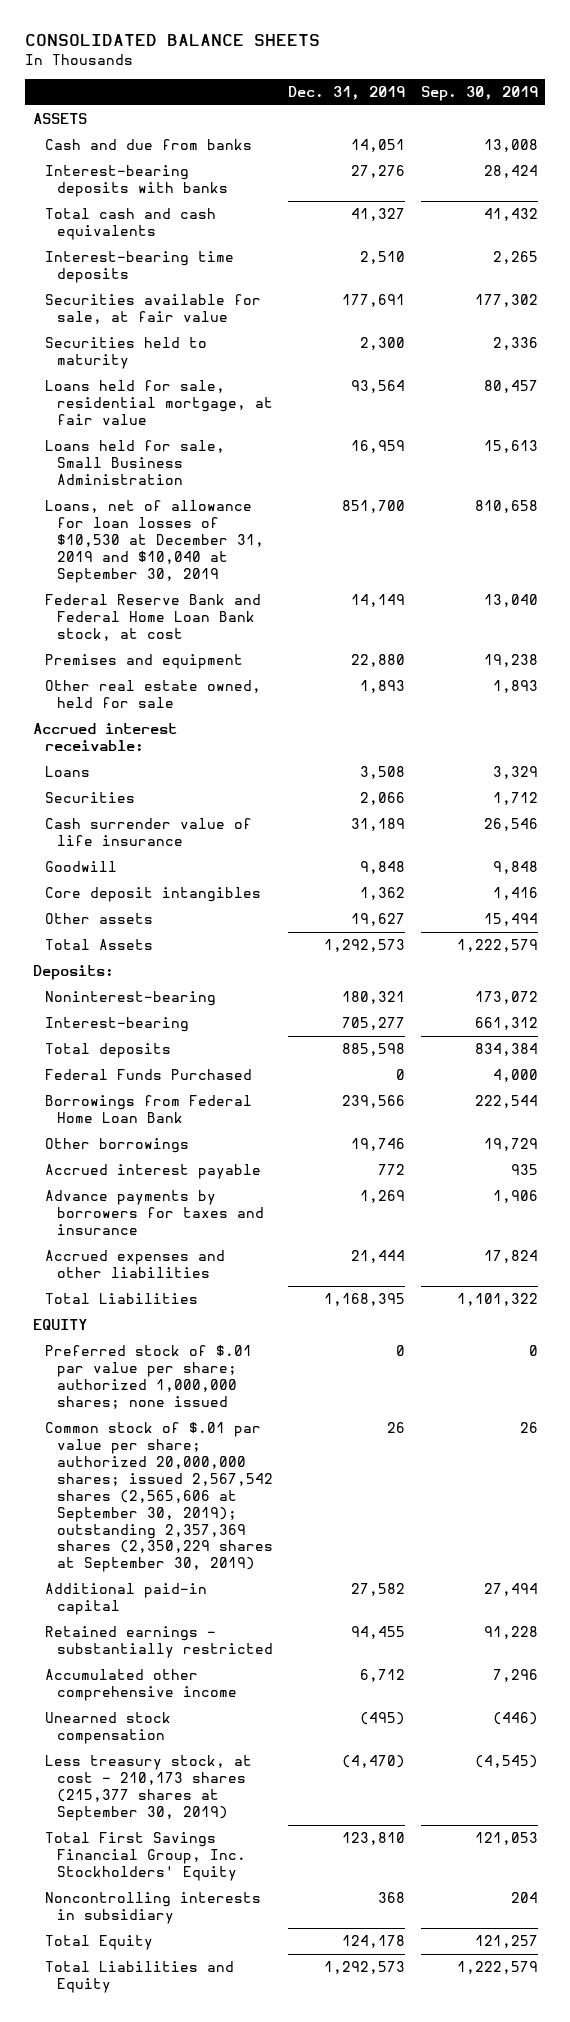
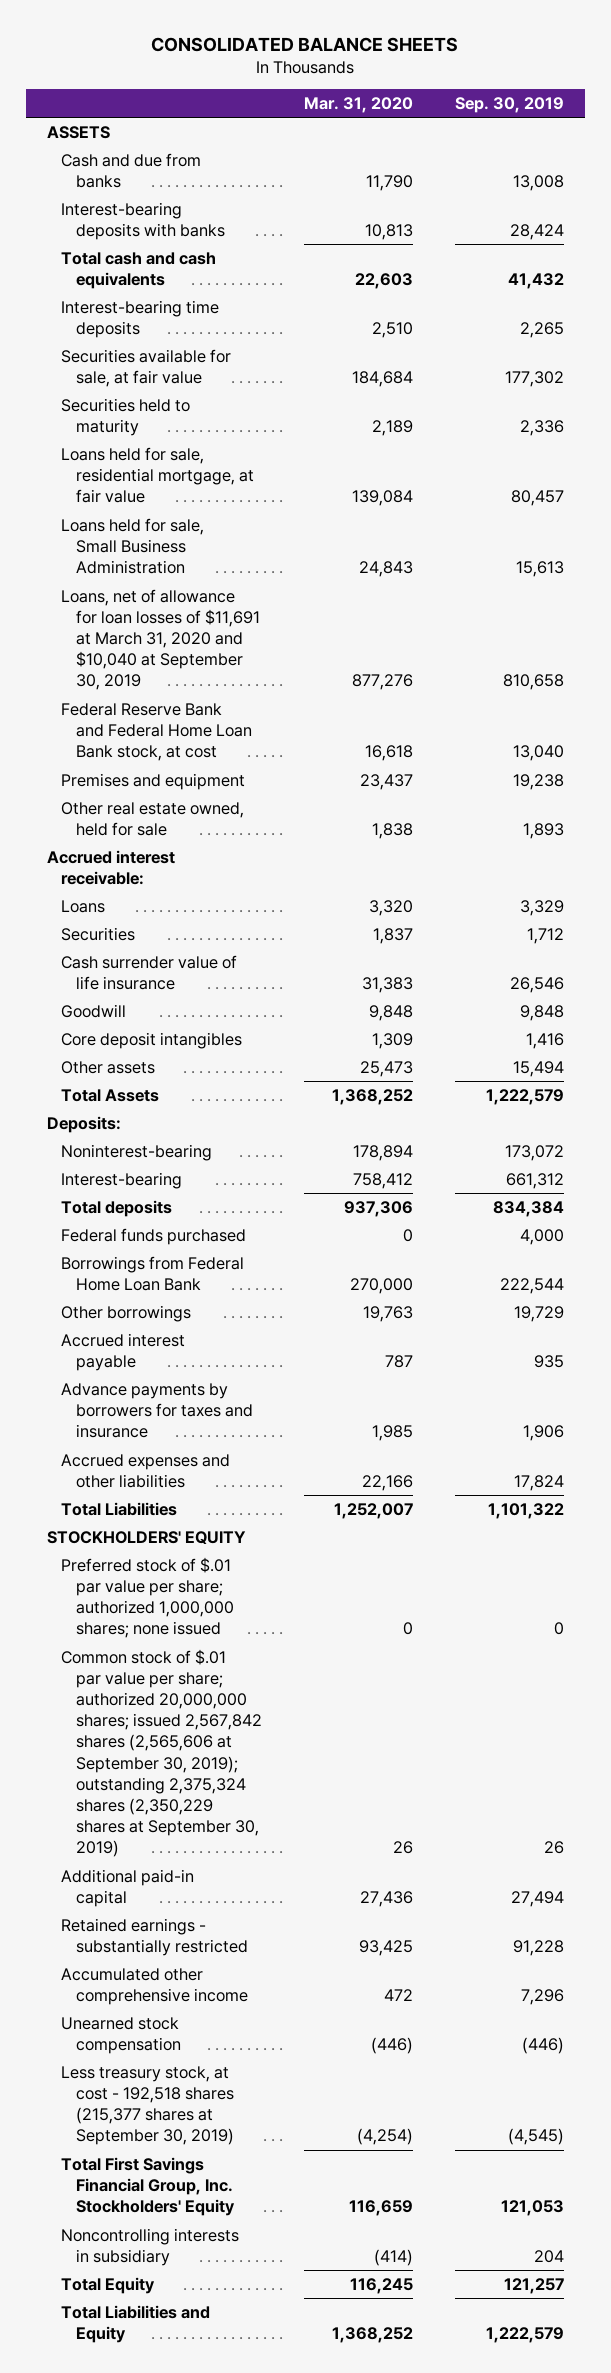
- | Dec. 31, 2019 | Sep. 30, 2019
+ | Mar. 31, 2020 | Sep. 30, 2019
- Loans, net of allowance for loan losses of $10,530 at December 31, 2019 and $10,040 at September 30, 2019 | 851,700 | 810,658
+ Loans, net of allowance for loan losses of $11,691 at March 31, 2020 and $10,040 at September 30, 2019 | 877,276 | 810,658
- Federal Funds Purchased | 0 | 4,000
+ Federal funds purchased | 0 | 4,000
- EQUITY
+ STOCKHOLDERS' EQUITY
- Common stock of $.01 par value per share; authorized 20,000,000 shares; issued 2,567,542 shares (2,565,606 at September 30, 2019); outstanding 2,357,369 shares (2,350,229 shares at September 30, 2019) | 26 | 26
+ Common stock of $.01 par value per share; authorized 20,000,000 shares; issued 2,567,842 shares (2,565,606 at September 30, 2019); outstanding 2,375,324 shares (2,350,229 shares at September 30, 2019) | 26 | 26
- Less treasury stock, at cost - 210,173 shares (215,377 shares at September 30, 2019) | (4,470) | (4,545)
+ Less treasury stock, at cost - 192,518 shares (215,377 shares at September 30, 2019) | (4,254) | (4,545)

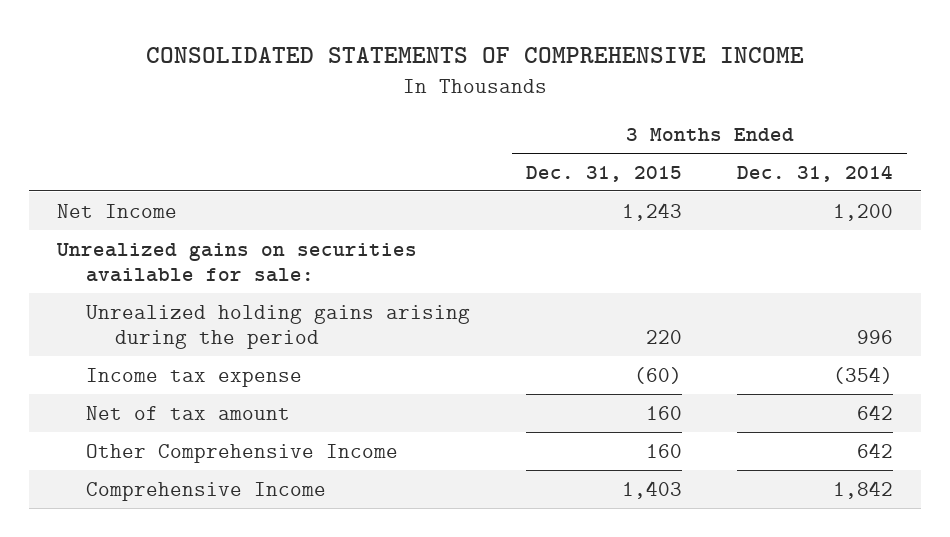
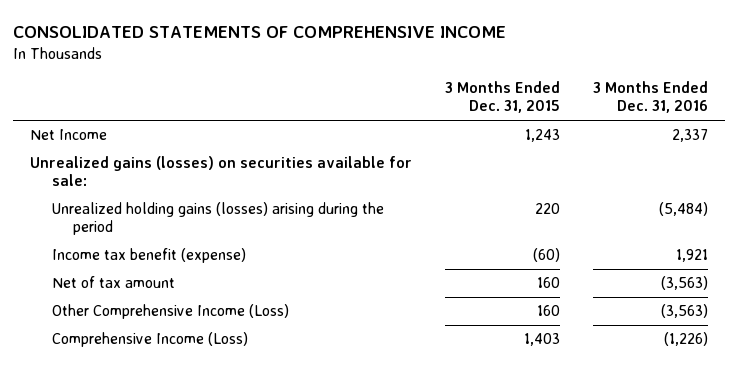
- | 3 Months Ended Dec. 31, 2015 | 3 Months Ended Dec. 31, 2014
+ | 3 Months Ended Dec. 31, 2015 | 3 Months Ended Dec. 31, 2016
- Unrealized gains on securities available for sale:
- Unrealized holding gains arising during the period | 220 | 996
- Income tax expense | (60) | (354)
+ Unrealized gains (losses) on securities available for sale:
+ Unrealized holding gains (losses) arising during the period | 220 | (5,484)
+ Income tax benefit (expense) | (60) | 1,921
- Other Comprehensive Income | 160 | 642
- Comprehensive Income | 1,403 | 1,842
+ Other Comprehensive Income (Loss) | 160 | (3,563)
+ Comprehensive Income (Loss) | 1,403 | (1,226)

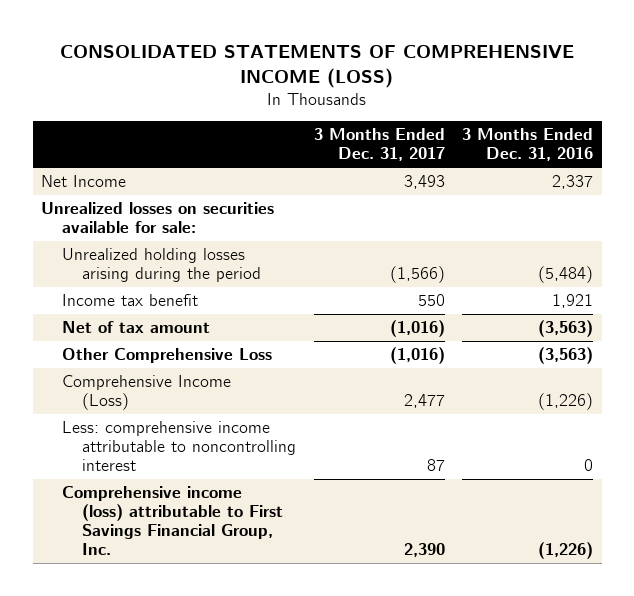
- CONSOLIDATED STATEMENTS OF COMPREHENSIVE INCOME
+ CONSOLIDATED STATEMENTS OF COMPREHENSIVE INCOME (LOSS)
- | 3 Months Ended Dec. 31, 2015 | 3 Months Ended Dec. 31, 2016
+ | 3 Months Ended Dec. 31, 2017 | 3 Months Ended Dec. 31, 2016
- Unrealized gains (losses) on securities available for sale:
- Unrealized holding gains (losses) arising during the period | 220 | (5,484)
- Income tax benefit (expense) | (60) | 1,921
+ Unrealized losses on securities available for sale:
+ Unrealized holding losses arising during the period | (1,566) | (5,484)
+ Income tax benefit | 550 | 1,921
- Other Comprehensive Income (Loss) | 160 | (3,563)
+ Other Comprehensive Loss | (1,016) | (3,563)
+ Less: comprehensive income attributable to noncontrolling interest | 87 | 0
+ Comprehensive income (loss) attributable to First Savings Financial Group, Inc. | 2,390 | (1,226)

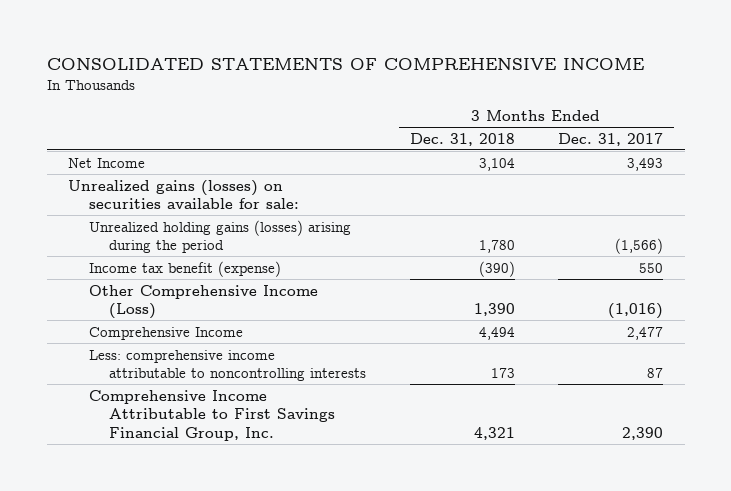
- CONSOLIDATED STATEMENTS OF COMPREHENSIVE INCOME (LOSS)
+ CONSOLIDATED STATEMENTS OF COMPREHENSIVE INCOME
- | 3 Months Ended Dec. 31, 2017 | 3 Months Ended Dec. 31, 2016
+ | 3 Months Ended Dec. 31, 2018 | 3 Months Ended Dec. 31, 2017
- Unrealized losses on securities available for sale:
- Unrealized holding losses arising during the period | (1,566) | (5,484)
- Income tax benefit | 550 | 1,921
- Net of tax amount | (1,016) | (3,563)
- Other Comprehensive Loss | (1,016) | (3,563)
- Comprehensive Income (Loss) | 2,477 | (1,226)
- Less: comprehensive income attributable to noncontrolling interest | 87 | 0
- Comprehensive income (loss) attributable to First Savings Financial Group, Inc. | 2,390 | (1,226)
+ Unrealized gains (losses) on securities available for sale:
+ Unrealized holding gains (losses) arising during the period | 1,780 | (1,566)
+ Income tax benefit (expense) | (390) | 550
+ Other Comprehensive Income (Loss) | 1,390 | (1,016)
+ Comprehensive Income | 4,494 | 2,477
+ Less: comprehensive income attributable to noncontrolling interests | 173 | 87
+ Comprehensive Income Attributable to First Savings Financial Group, Inc. | 4,321 | 2,390

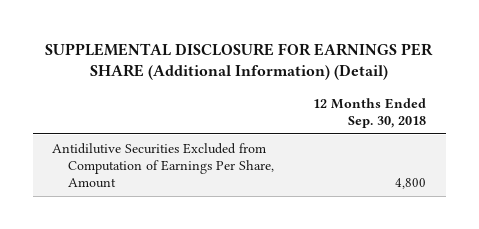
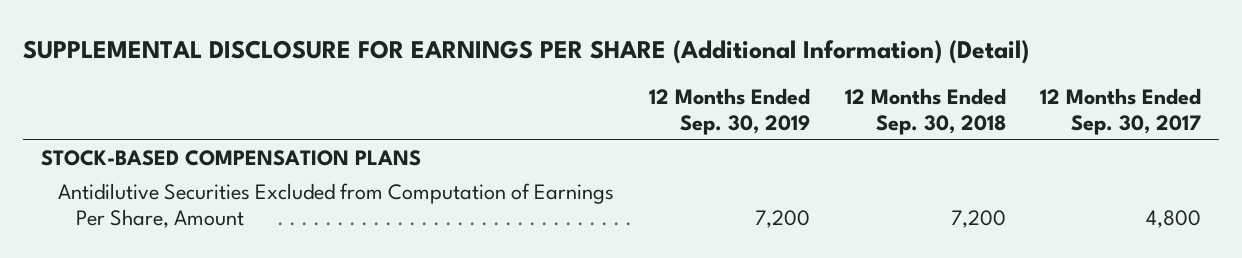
- | 12 Months Ended Sep. 30, 2018
+ | 12 Months Ended Sep. 30, 2019 | 12 Months Ended Sep. 30, 2018 | 12 Months Ended Sep. 30, 2017
- Antidilutive Securities Excluded from Computation of Earnings Per Share, Amount | 4,800
+ STOCK-BASED COMPENSATION PLANS
+ Antidilutive Securities Excluded from Computation of Earnings Per Share, Amount | 7,200 | 7,200 | 4,800

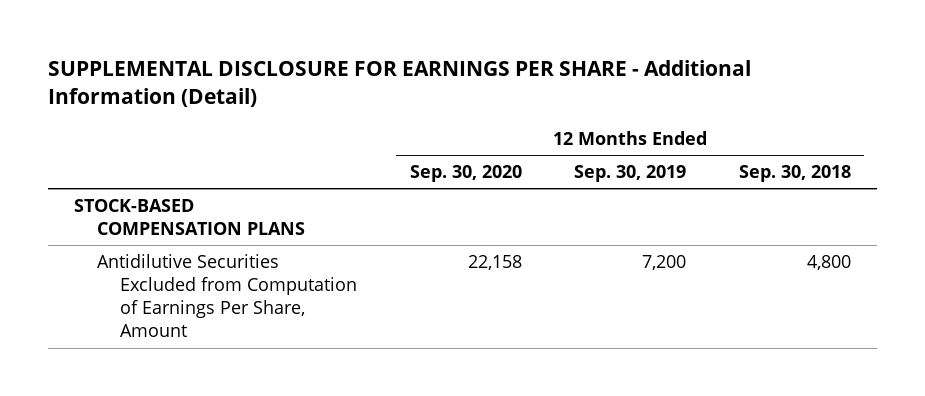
- SUPPLEMENTAL DISCLOSURE FOR EARNINGS PER SHARE (Additional Information) (Detail)
+ SUPPLEMENTAL DISCLOSURE FOR EARNINGS PER SHARE - Additional Information (Detail)
- | 12 Months Ended Sep. 30, 2019 | 12 Months Ended Sep. 30, 2018 | 12 Months Ended Sep. 30, 2017
+ | 12 Months Ended Sep. 30, 2020 | 12 Months Ended Sep. 30, 2019 | 12 Months Ended Sep. 30, 2018
- Antidilutive Securities Excluded from Computation of Earnings Per Share, Amount | 7,200 | 7,200 | 4,800
+ Antidilutive Securities Excluded from Computation of Earnings Per Share, Amount | 22,158 | 7,200 | 4,800

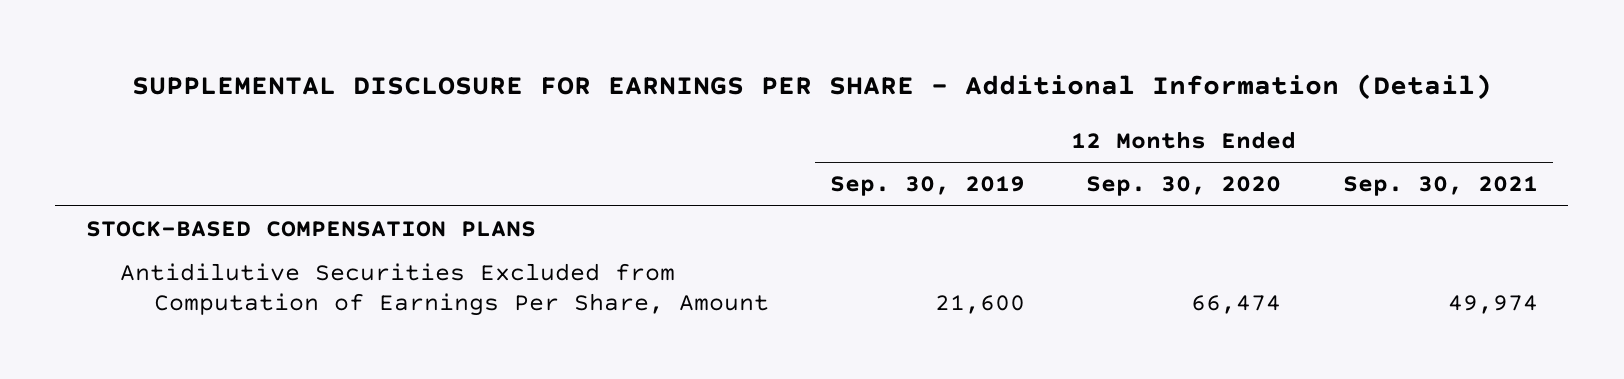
- | 12 Months Ended Sep. 30, 2020 | 12 Months Ended Sep. 30, 2019 | 12 Months Ended Sep. 30, 2018
+ | 12 Months Ended Sep. 30, 2019 | 12 Months Ended Sep. 30, 2020 | 12 Months Ended Sep. 30, 2021
- Antidilutive Securities Excluded from Computation of Earnings Per Share, Amount | 22,158 | 7,200 | 4,800
+ Antidilutive Securities Excluded from Computation of Earnings Per Share, Amount | 21,600 | 66,474 | 49,974

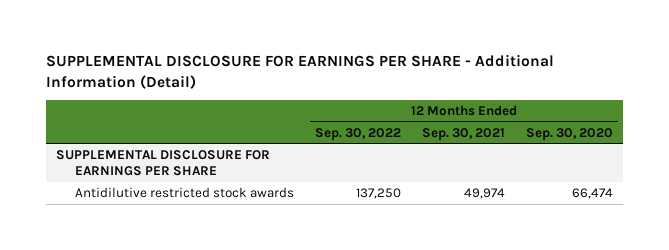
- | 12 Months Ended Sep. 30, 2019 | 12 Months Ended Sep. 30, 2020 | 12 Months Ended Sep. 30, 2021
+ | 12 Months Ended Sep. 30, 2022 | 12 Months Ended Sep. 30, 2021 | 12 Months Ended Sep. 30, 2020
- STOCK-BASED COMPENSATION PLANS
- Antidilutive Securities Excluded from Computation of Earnings Per Share, Amount | 21,600 | 66,474 | 49,974
+ SUPPLEMENTAL DISCLOSURE FOR EARNINGS PER SHARE
+ Antidilutive restricted stock awards | 137,250 | 49,974 | 66,474

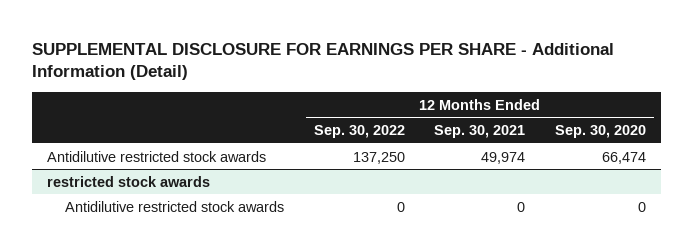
- SUPPLEMENTAL DISCLOSURE FOR EARNINGS PER SHARE
+ restricted stock awards
+ Antidilutive restricted stock awards | 0 | 0 | 0

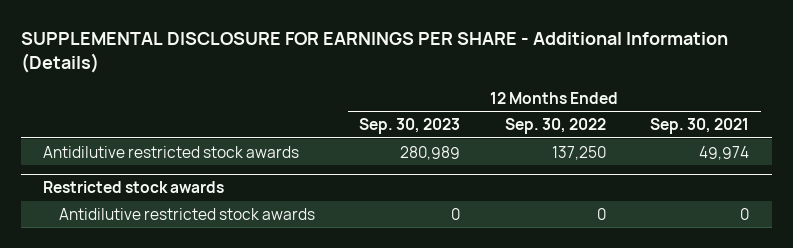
- SUPPLEMENTAL DISCLOSURE FOR EARNINGS PER SHARE - Additional Information (Detail)
+ SUPPLEMENTAL DISCLOSURE FOR EARNINGS PER SHARE - Additional Information (Details)
- | 12 Months Ended Sep. 30, 2022 | 12 Months Ended Sep. 30, 2021 | 12 Months Ended Sep. 30, 2020
+ | 12 Months Ended Sep. 30, 2023 | 12 Months Ended Sep. 30, 2022 | 12 Months Ended Sep. 30, 2021
- restricted stock awards
+ Restricted stock awards

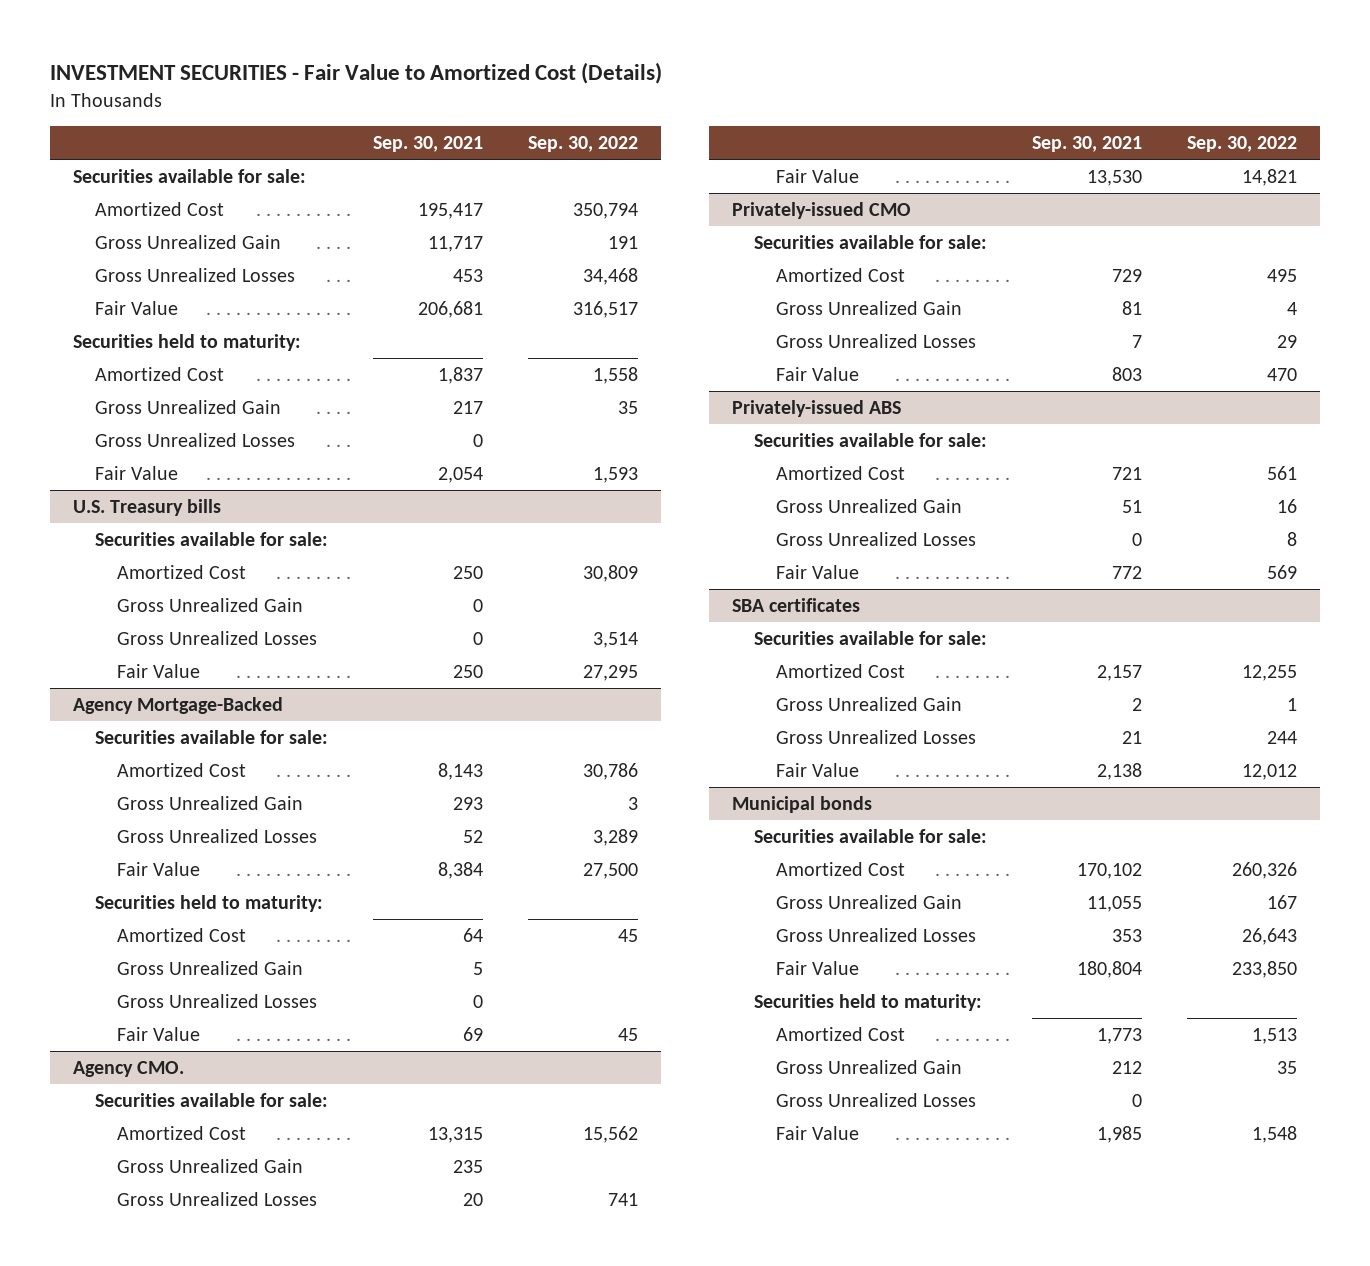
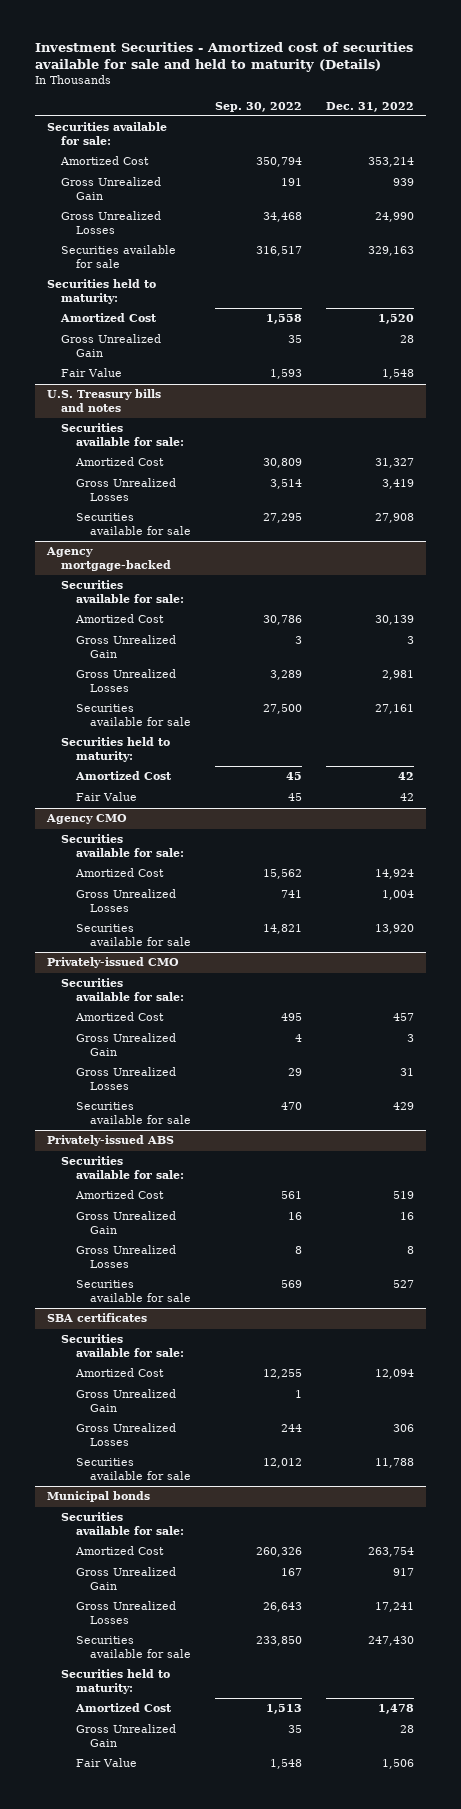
- INVESTMENT SECURITIES - Fair Value to Amortized Cost (Details)
+ Investment Securities - Amortized cost of securities available for sale and held to maturity (Details)
- | Sep. 30, 2021 | Sep. 30, 2022
+ | Sep. 30, 2022 | Dec. 31, 2022
- Fair Value | 206,681 | 316,517
+ Securities available for sale | 316,517 | 329,163
- Gross Unrealized Losses | 0 |
- U.S. Treasury bills
+ U.S. Treasury bills and notes
- Gross Unrealized Gain | 0 |
- Fair Value | 250 | 27,295
- Agency Mortgage-Backed
+ Securities available for sale | 27,295 | 27,908
+ Agency mortgage-backed
- Fair Value | 8,384 | 27,500
+ Securities available for sale | 27,500 | 27,161
- Gross Unrealized Gain | 5 |
- Gross Unrealized Losses | 0 |
- Agency CMO.
+ Agency CMO
- Gross Unrealized Gain | 235 |
- Fair Value | 13,530 | 14,821
+ Securities available for sale | 14,821 | 13,920
@ Privately-issued CMO
- Fair Value | 803 | 470
+ Securities available for sale | 470 | 429
@ Privately-issued ABS
- Fair Value | 772 | 569
+ Securities available for sale | 569 | 527
@ SBA certificates
- Fair Value | 2,138 | 12,012
+ Securities available for sale | 12,012 | 11,788
@ Municipal bonds
- Fair Value | 180,804 | 233,850
+ Securities available for sale | 233,850 | 247,430
- Gross Unrealized Losses | 0 |

